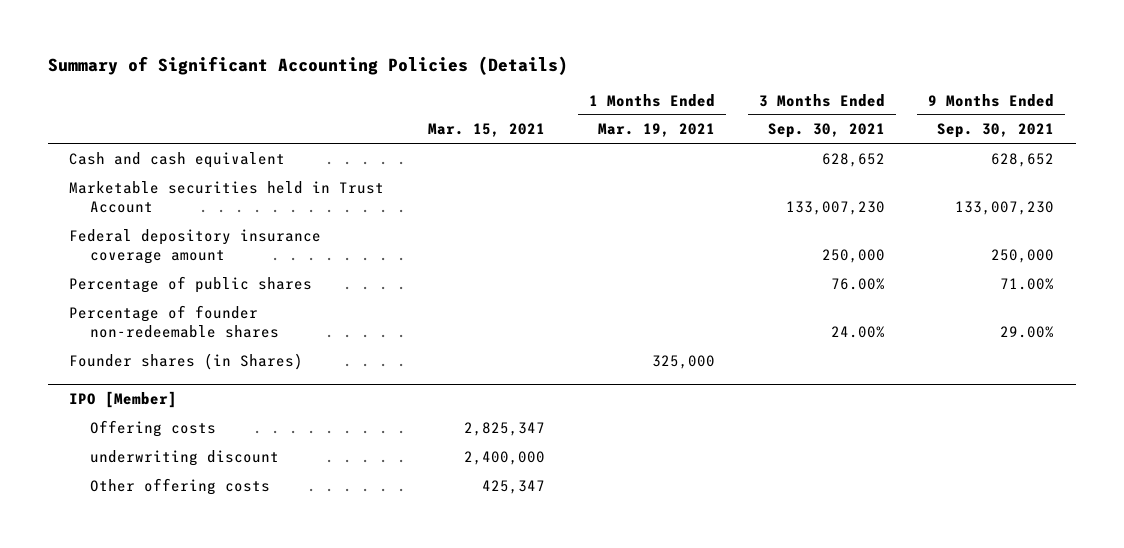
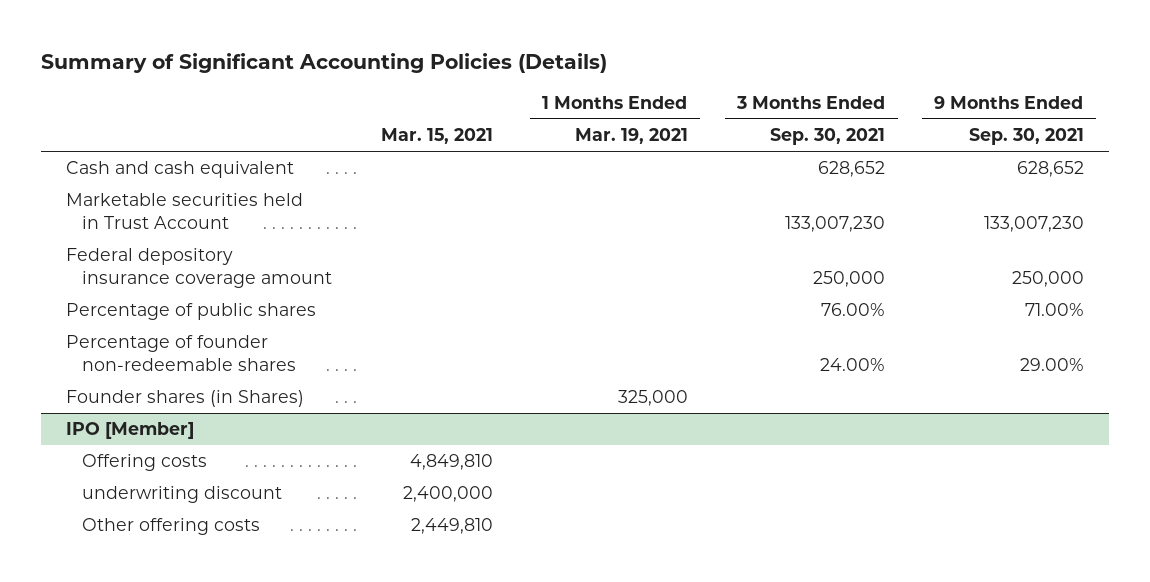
@ IPO [Member]
- Offering costs | 2,825,347 | | |
+ Offering costs | 4,849,810 | | |
- Other offering costs | 425,347 | | |
+ Other offering costs | 2,449,810 | | |

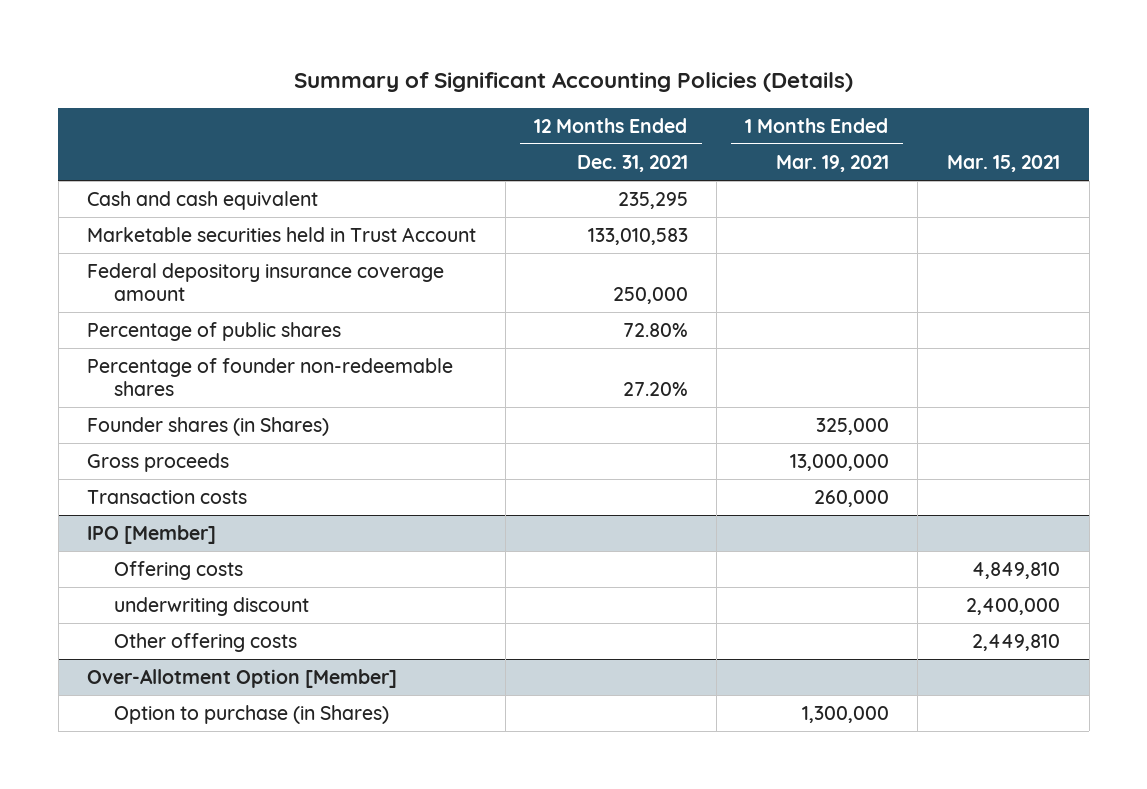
- | Mar. 15, 2021 | 1 Months Ended Mar. 19, 2021 | 3 Months Ended Sep. 30, 2021 | 9 Months Ended Sep. 30, 2021
+ | 12 Months Ended Dec. 31, 2021 | 1 Months Ended Mar. 19, 2021 | Mar. 15, 2021
+ Gross proceeds | | 13,000,000 |
+ Transaction costs | | 260,000 |
+ Over-Allotment Option [Member]
+ Option to purchase (in Shares) | | 1,300,000 |

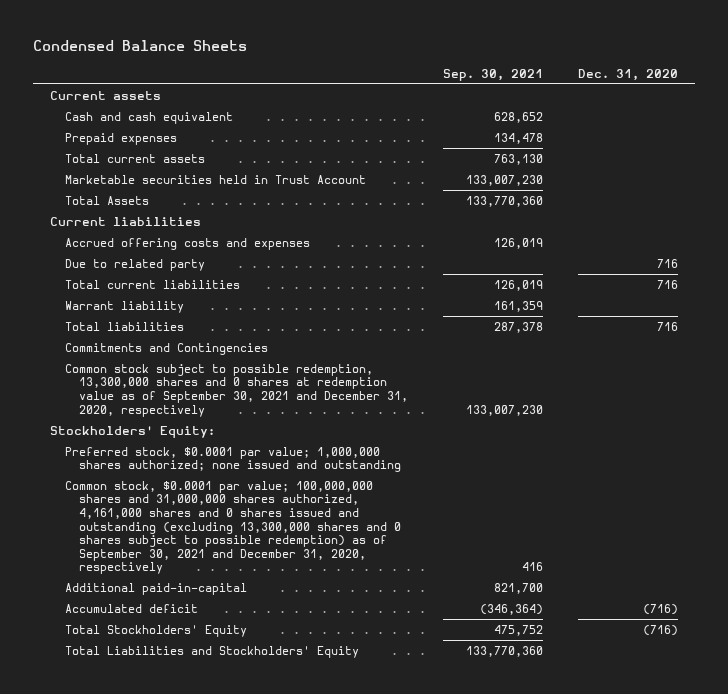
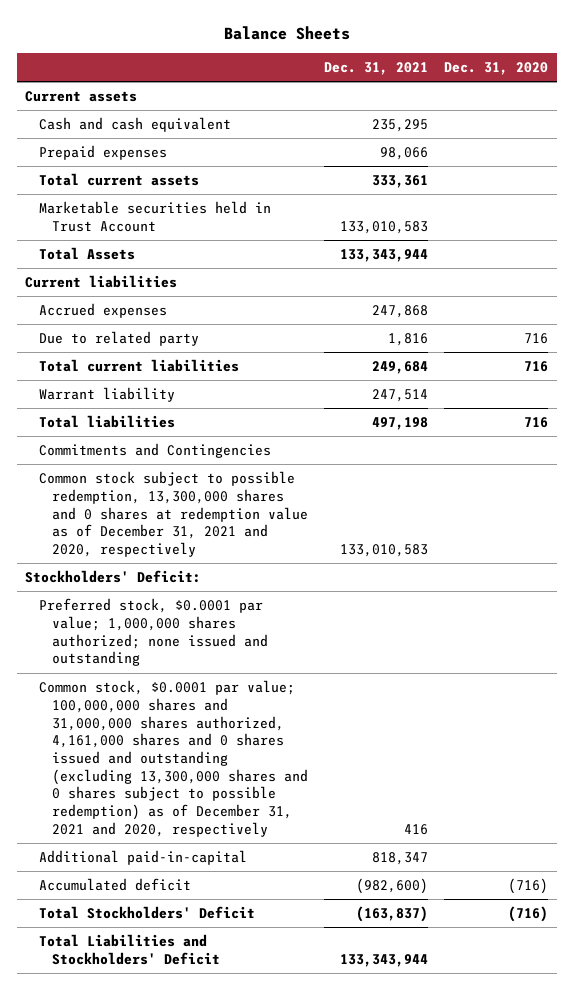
- Condensed Balance Sheets
+ Balance Sheets
- | Sep. 30, 2021 | Dec. 31, 2020
+ | Dec. 31, 2021 | Dec. 31, 2020
- Accrued offering costs and expenses | 126,019 |
+ Accrued expenses | 247,868 |
- Common stock subject to possible redemption, 13,300,000 shares and 0 shares at redemption value as of September 30, 2021 and December 31, 2020, respectively | 133,007,230 |
- Stockholders' Equity:
+ Common stock subject to possible redemption, 13,300,000 shares and 0 shares at redemption value as of December 31, 2021 and 2020, respectively | 133,010,583 |
+ Stockholders' Deficit:
- Common stock, $0.0001 par value; 100,000,000 shares and 31,000,000 shares authorized, 4,161,000 shares and 0 shares issued and outstanding (excluding 13,300,000 shares and 0 shares subject to possible redemption) as of September 30, 2021 and December 31, 2020, respectively | 416 |
+ Common stock, $0.0001 par value; 100,000,000 shares and 31,000,000 shares authorized, 4,161,000 shares and 0 shares issued and outstanding (excluding 13,300,000 shares and 0 shares subject to possible redemption) as of December 31, 2021 and 2020, respectively | 416 |
- Total Stockholders' Equity | 475,752 | (716)
- Total Liabilities and Stockholders' Equity | 133,770,360 |
+ Total Stockholders' Deficit | (163,837) | (716)
+ Total Liabilities and Stockholders' Deficit | 133,343,944 |

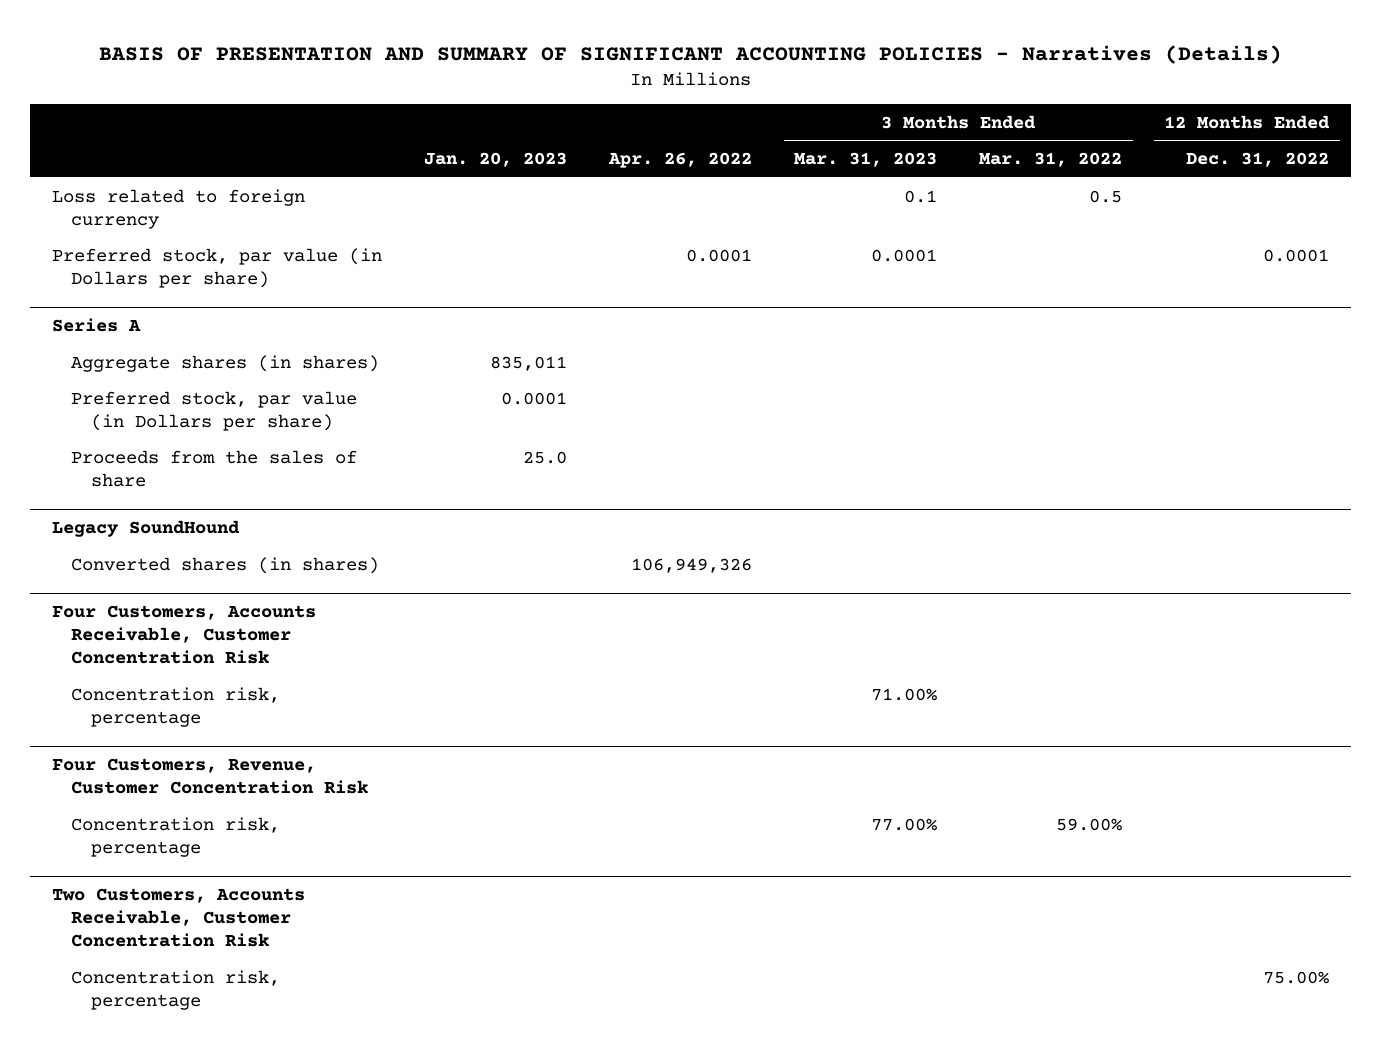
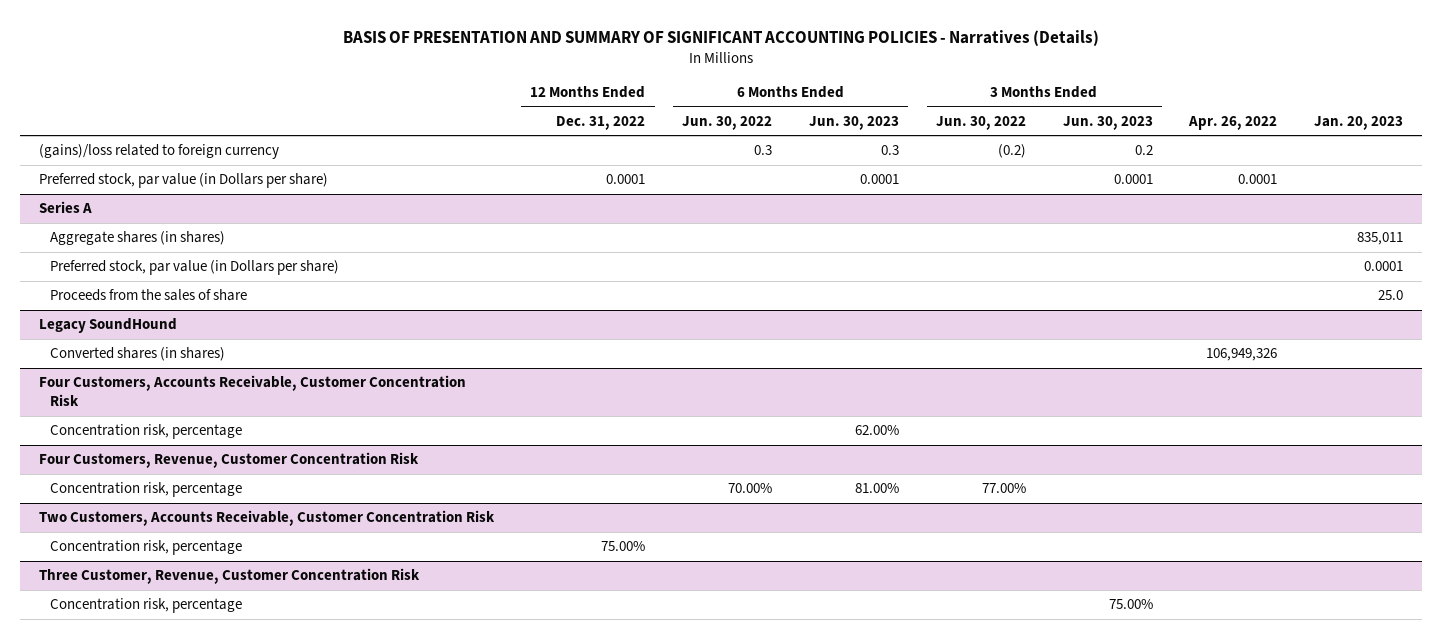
- | Jan. 20, 2023 | Apr. 26, 2022 | 3 Months Ended Mar. 31, 2023 | 3 Months Ended Mar. 31, 2022 | 12 Months Ended Dec. 31, 2022
+ | 12 Months Ended Dec. 31, 2022 | 6 Months Ended Jun. 30, 2022 | 6 Months Ended Jun. 30, 2023 | 3 Months Ended Jun. 30, 2022 | 3 Months Ended Jun. 30, 2023 | Apr. 26, 2022 | Jan. 20, 2023
- Loss related to foreign currency | | | 0.1 | 0.5 |
+ (gains)/loss related to foreign currency | | 0.3 | 0.3 | (0.2) | 0.2 | |
+ Three Customer, Revenue, Customer Concentration Risk
+ Concentration risk, percentage | | | | | 75.00% | |

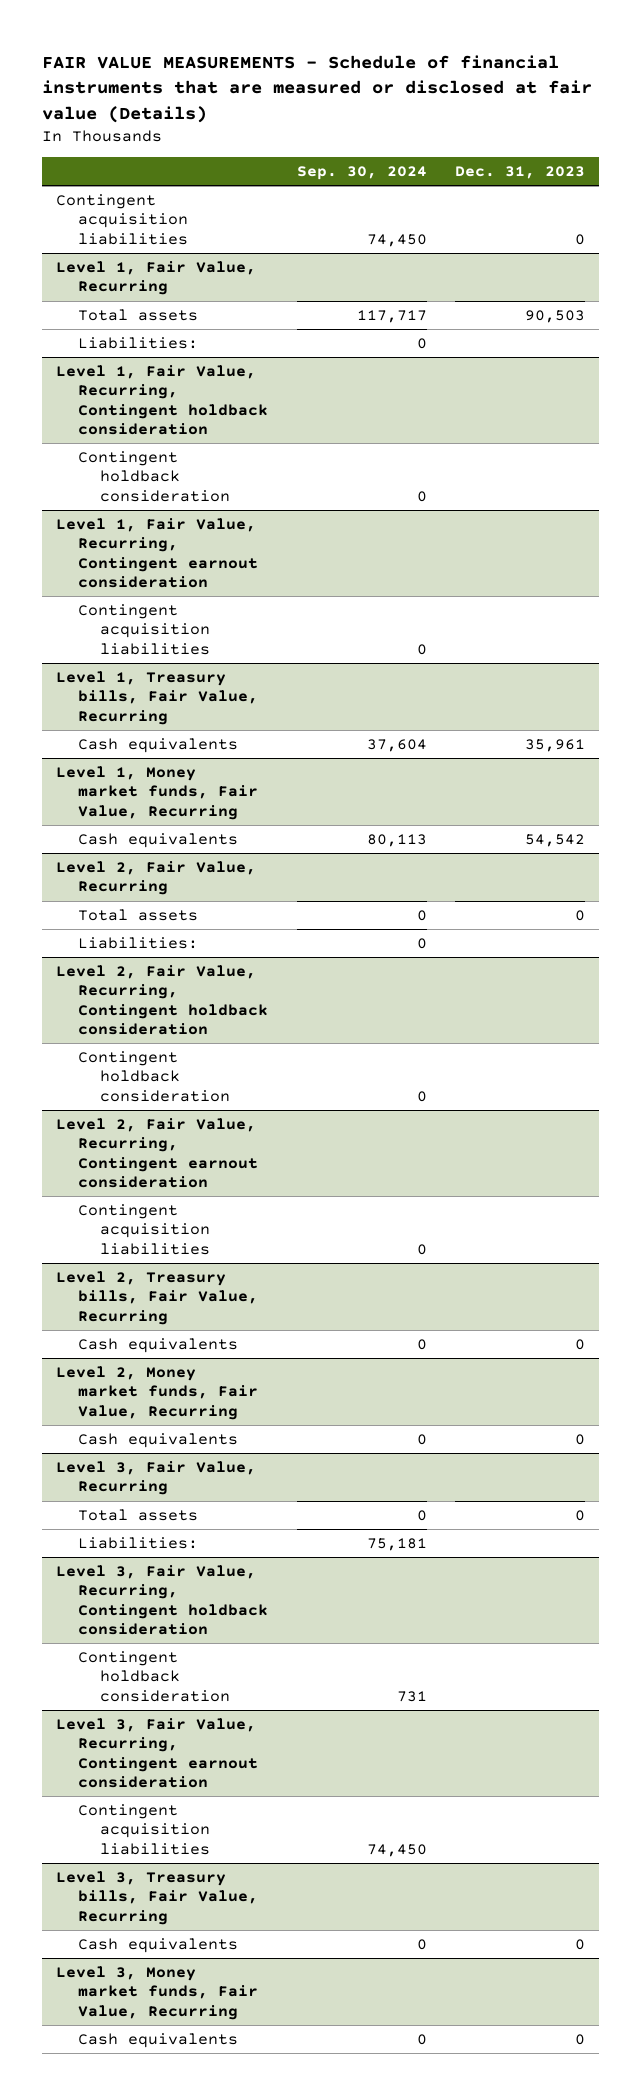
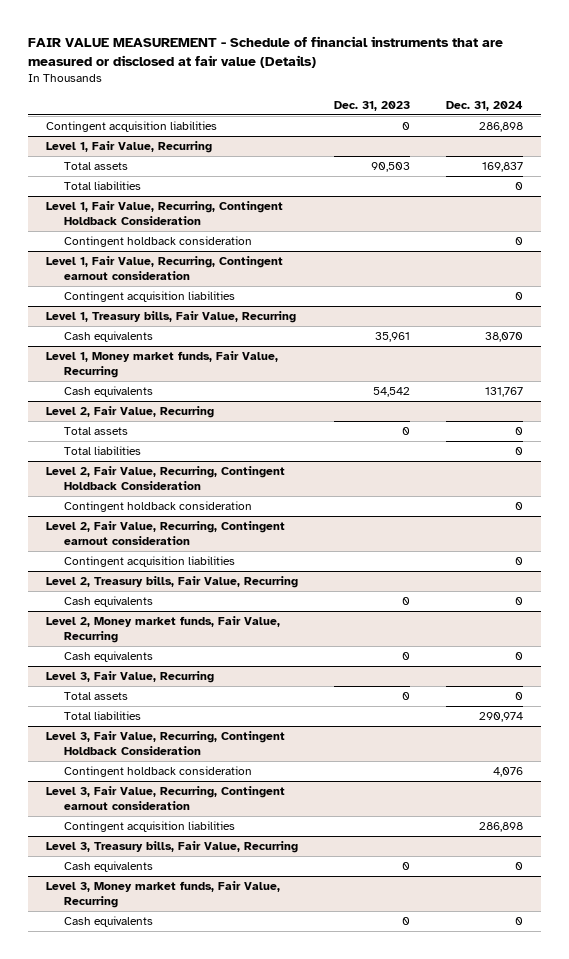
- FAIR VALUE MEASUREMENTS - Schedule of financial instruments that are measured or disclosed at fair value (Details)
+ FAIR VALUE MEASUREMENT - Schedule of financial instruments that are measured or disclosed at fair value (Details)
- | Sep. 30, 2024 | Dec. 31, 2023
+ | Dec. 31, 2023 | Dec. 31, 2024
@ Level 1, Fair Value, Recurring
- Liabilities: | 0 |
- Level 1, Fair Value, Recurring, Contingent holdback consideration
@ Level 1, Fair Value, Recurring
+ Total liabilities | | 0
+ Level 1, Fair Value, Recurring, Contingent Holdback Consideration
@ Level 2, Fair Value, Recurring
- Liabilities: | 0 |
- Level 2, Fair Value, Recurring, Contingent holdback consideration
@ Level 2, Fair Value, Recurring
+ Total liabilities | | 0
+ Level 2, Fair Value, Recurring, Contingent Holdback Consideration
@ Level 3, Fair Value, Recurring
- Liabilities: | 75,181 |
- Level 3, Fair Value, Recurring, Contingent holdback consideration
@ Level 3, Fair Value, Recurring
+ Total liabilities | | 290,974
+ Level 3, Fair Value, Recurring, Contingent Holdback Consideration

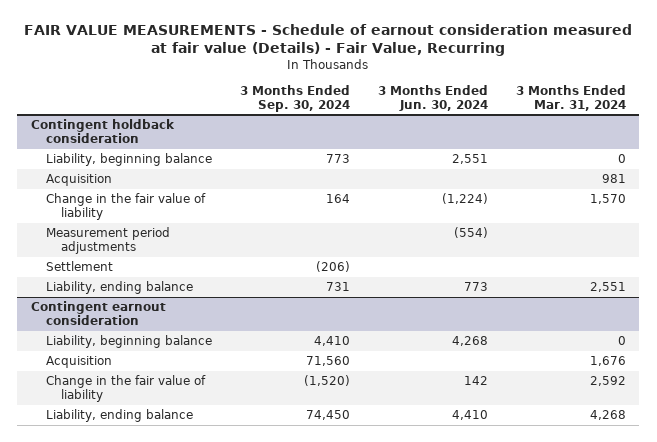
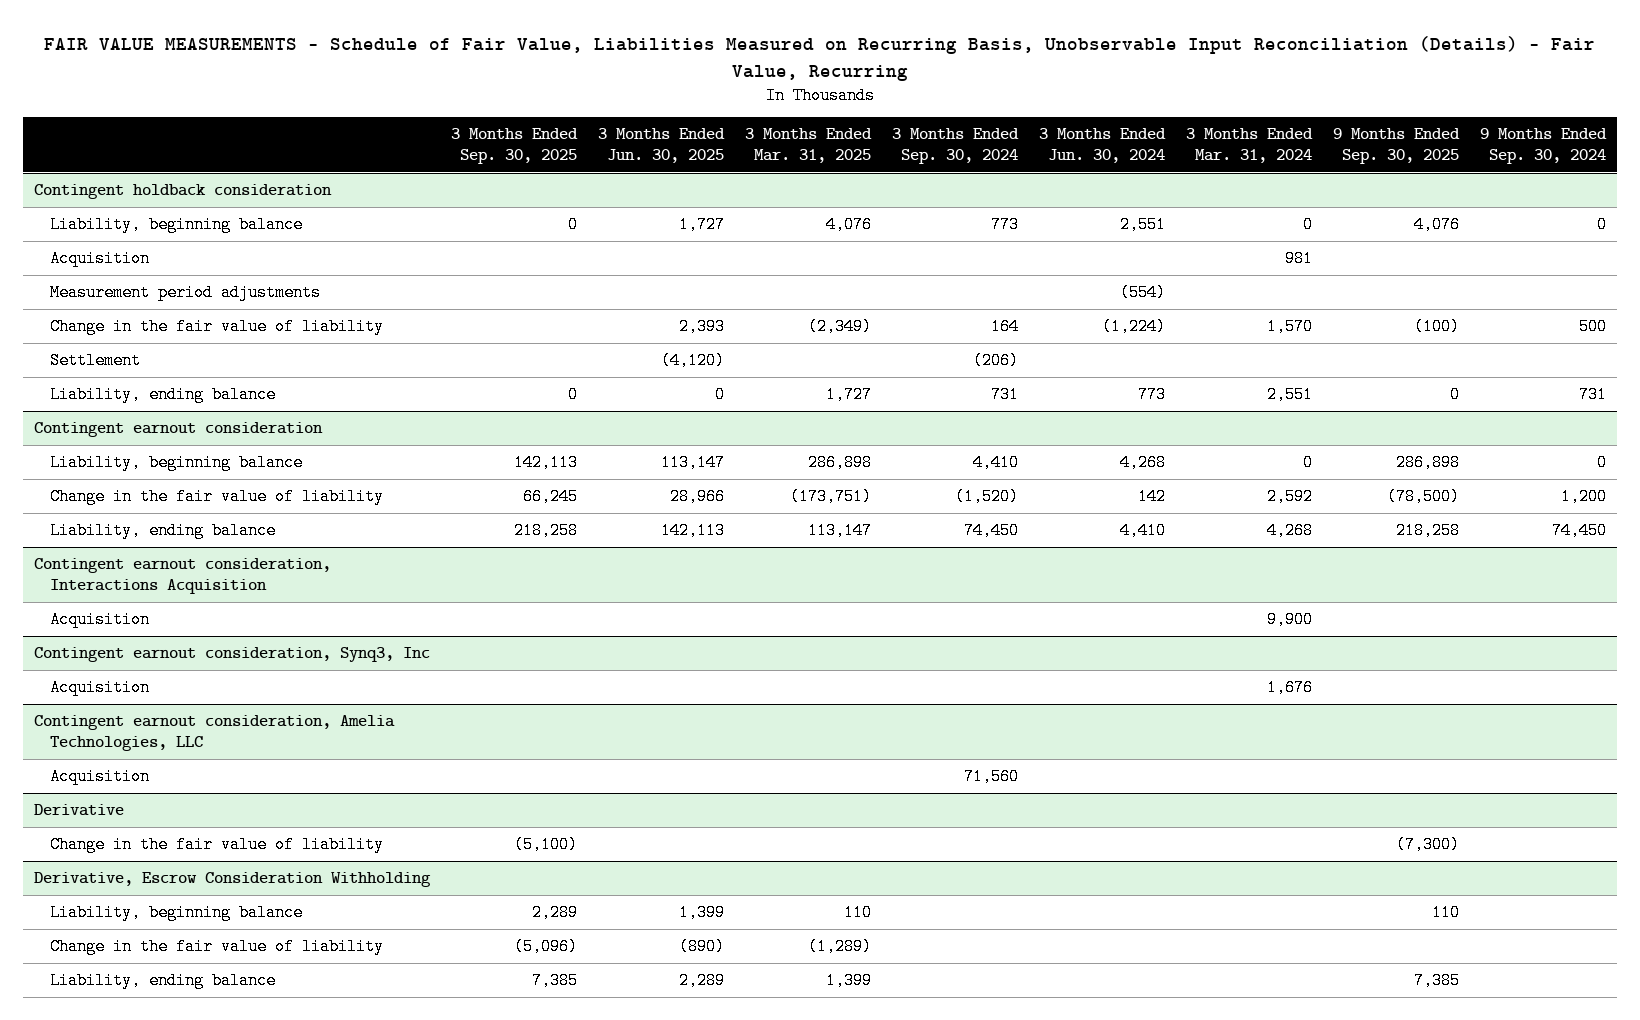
- FAIR VALUE MEASUREMENTS - Schedule of earnout consideration measured at fair value (Details) - Fair Value, Recurring
+ FAIR VALUE MEASUREMENTS - Schedule of Fair Value, Liabilities Measured on Recurring Basis, Unobservable Input Reconciliation (Details) - Fair Value, Recurring
- | 3 Months Ended Sep. 30, 2024 | 3 Months Ended Jun. 30, 2024 | 3 Months Ended Mar. 31, 2024
+ | 3 Months Ended Sep. 30, 2025 | 3 Months Ended Jun. 30, 2025 | 3 Months Ended Mar. 31, 2025 | 3 Months Ended Sep. 30, 2024 | 3 Months Ended Jun. 30, 2024 | 3 Months Ended Mar. 31, 2024 | 9 Months Ended Sep. 30, 2025 | 9 Months Ended Sep. 30, 2024
@ Contingent holdback consideration
moved down: Change in the fair value of liability | | 2,393 | (2,349) | 164 | (1,224) | 1,570 | (100) | 500
@ Contingent earnout consideration
- Acquisition | 71,560 | | 1,676
+ Contingent earnout consideration, Interactions Acquisition
+ Acquisition | | | | | | 9,900 | |
+ Contingent earnout consideration, Synq3, Inc
+ Acquisition | | | | | | 1,676 | |
+ Contingent earnout consideration, Amelia Technologies, LLC
+ Acquisition | | | | 71,560 | | | |
+ Derivative
+ Change in the fair value of liability | (5,100) | | | | | | (7,300) |
+ Derivative, Escrow Consideration Withholding
+ Liability, beginning balance | 2,289 | 1,399 | 110 | | | | 110 |
+ Change in the fair value of liability | (5,096) | (890) | (1,289) | | | | |
+ Liability, ending balance | 7,385 | 2,289 | 1,399 | | | | 7,385 |

